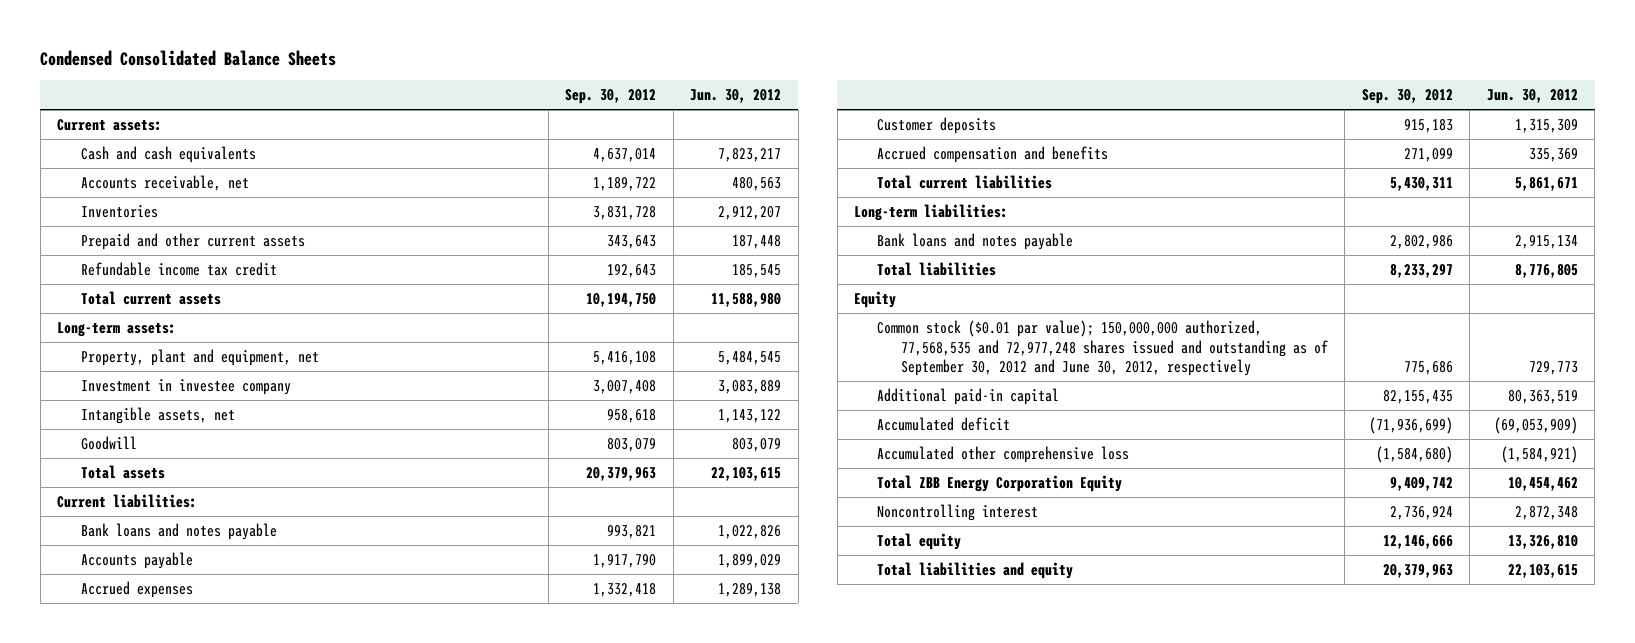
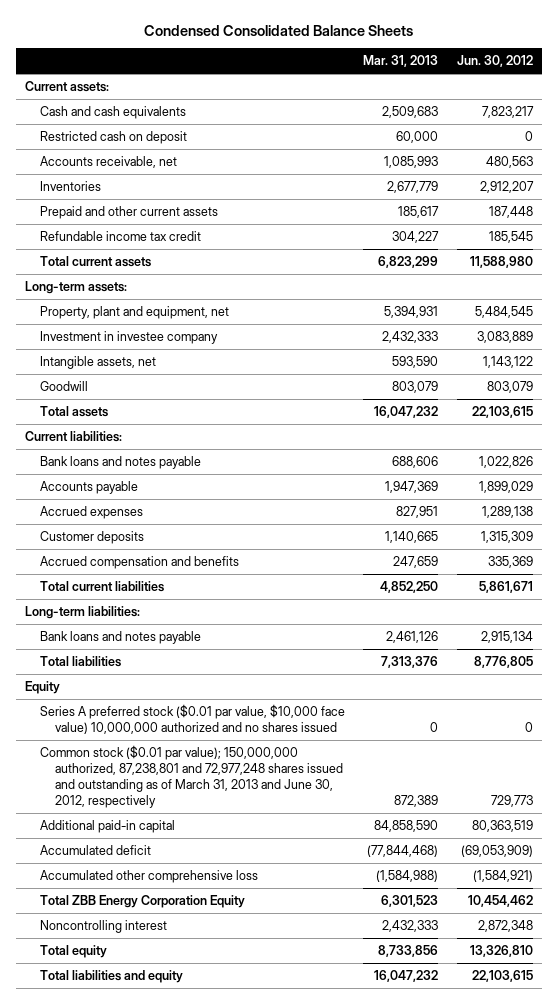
- | Sep. 30, 2012 | Jun. 30, 2012
+ | Mar. 31, 2013 | Jun. 30, 2012
+ Restricted cash on deposit | 60,000 | 0
- Common stock ($0.01 par value); 150,000,000 authorized, 77,568,535 and 72,977,248 shares issued and outstanding as of September 30, 2012 and June 30, 2012, respectively | 775,686 | 729,773
+ Series A preferred stock ($0.01 par value, $10,000 face value) 10,000,000 authorized and no shares issued | 0 | 0
+ Common stock ($0.01 par value); 150,000,000 authorized, 87,238,801 and 72,977,248 shares issued and outstanding as of March 31, 2013 and June 30, 2012, respectively | 872,389 | 729,773

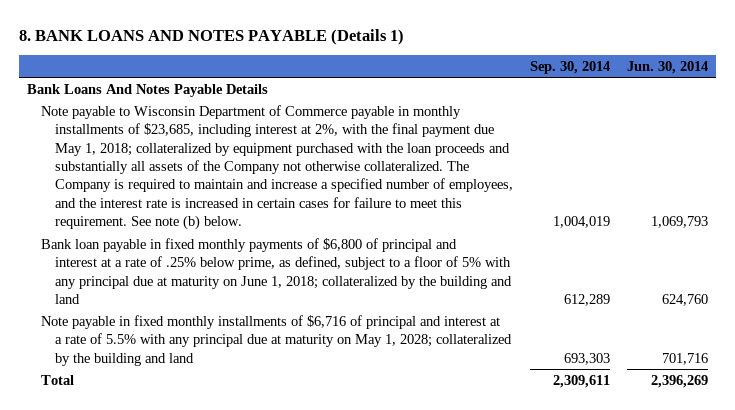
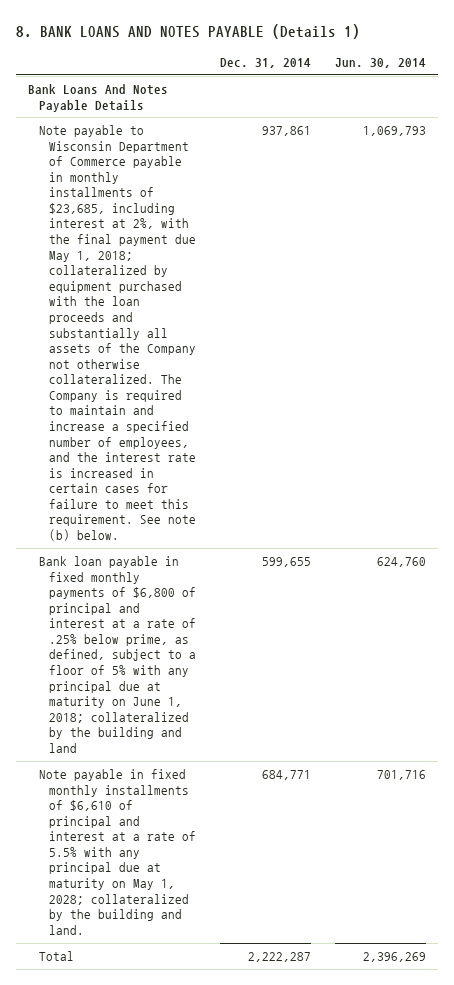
- | Sep. 30, 2014 | Jun. 30, 2014
+ | Dec. 31, 2014 | Jun. 30, 2014
- Note payable in fixed monthly installments of $6,716 of principal and interest at a rate of 5.5% with any principal due at maturity on May 1, 2028; collateralized by the building and land | 693,303 | 701,716
+ Note payable in fixed monthly installments of $6,610 of principal and interest at a rate of 5.5% with any principal due at maturity on May 1, 2028; collateralized by the building and land. | 684,771 | 701,716

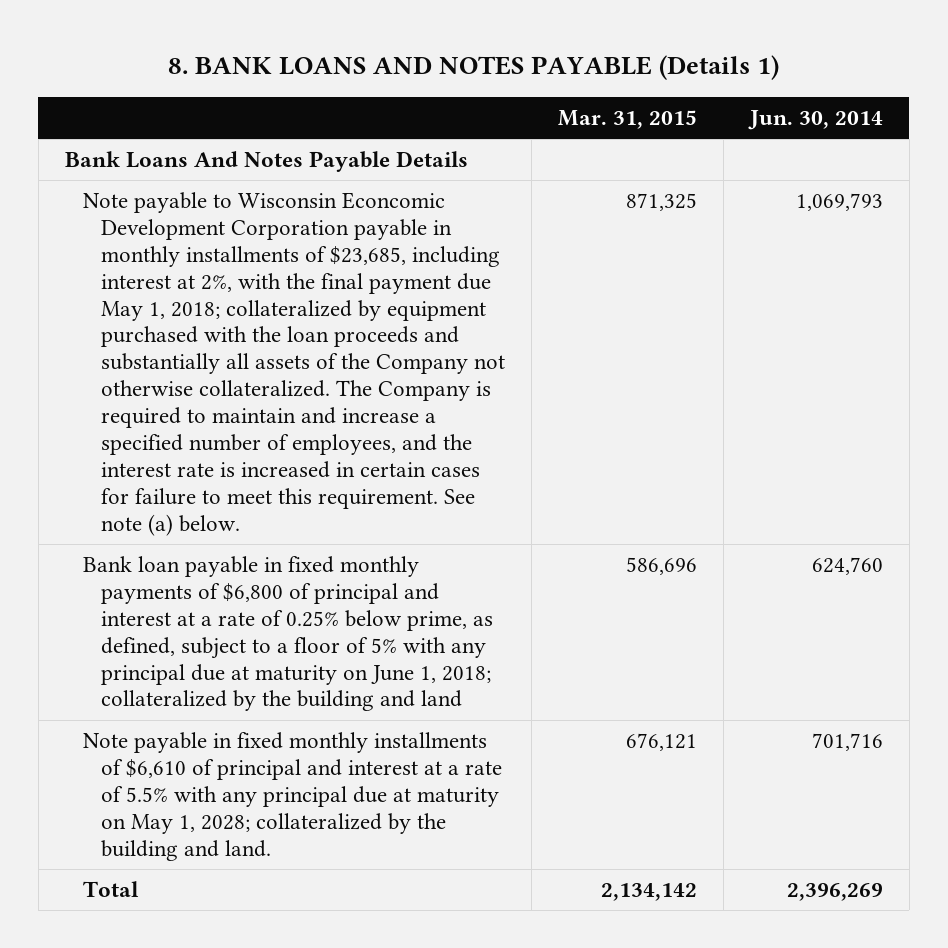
- | Dec. 31, 2014 | Jun. 30, 2014
+ | Mar. 31, 2015 | Jun. 30, 2014
- Note payable to Wisconsin Department of Commerce payable in monthly installments of $23,685, including interest at 2%, with the final payment due May 1, 2018; collateralized by equipment purchased with the loan proceeds and substantially all assets of the Company not otherwise collateralized. The Company is required to maintain and increase a specified number of employees, and the interest rate is increased in certain cases for failure to meet this requirement. See note (b) below. | 937,861 | 1,069,793
- Bank loan payable in fixed monthly payments of $6,800 of principal and interest at a rate of .25% below prime, as defined, subject to a floor of 5% with any principal due at maturity on June 1, 2018; collateralized by the building and land | 599,655 | 624,760
+ Note payable to Wisconsin Econcomic Development Corporation payable in monthly installments of $23,685, including interest at 2%, with the final payment due May 1, 2018; collateralized by equipment purchased with the loan proceeds and substantially all assets of the Company not otherwise collateralized. The Company is required to maintain and increase a specified number of employees, and the interest rate is increased in certain cases for failure to meet this requirement. See note (a) below. | 871,325 | 1,069,793
+ Bank loan payable in fixed monthly payments of $6,800 of principal and interest at a rate of 0.25% below prime, as defined, subject to a floor of 5% with any principal due at maturity on June 1, 2018; collateralized by the building and land | 586,696 | 624,760

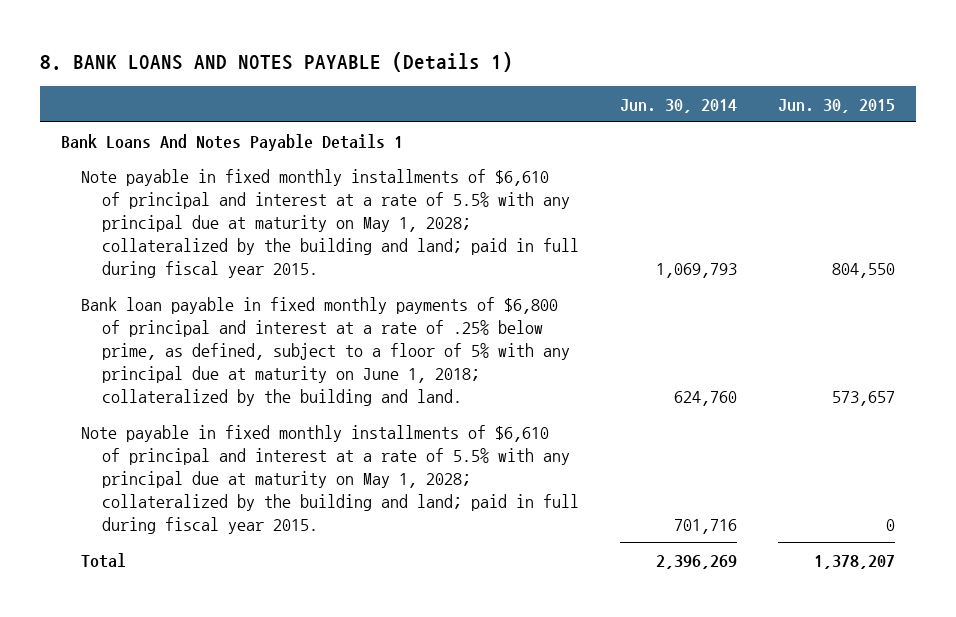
- | Mar. 31, 2015 | Jun. 30, 2014
+ | Jun. 30, 2014 | Jun. 30, 2015
- Bank Loans And Notes Payable Details
- Note payable to Wisconsin Econcomic Development Corporation payable in monthly installments of $23,685, including interest at 2%, with the final payment due May 1, 2018; collateralized by equipment purchased with the loan proceeds and substantially all assets of the Company not otherwise collateralized. The Company is required to maintain and increase a specified number of employees, and the interest rate is increased in certain cases for failure to meet this requirement. See note (a) below. | 871,325 | 1,069,793
- Bank loan payable in fixed monthly payments of $6,800 of principal and interest at a rate of 0.25% below prime, as defined, subject to a floor of 5% with any principal due at maturity on June 1, 2018; collateralized by the building and land | 586,696 | 624,760
- Note payable in fixed monthly installments of $6,610 of principal and interest at a rate of 5.5% with any principal due at maturity on May 1, 2028; collateralized by the building and land. | 676,121 | 701,716
+ Bank Loans And Notes Payable Details 1
+ Note payable in fixed monthly installments of $6,610 of principal and interest at a rate of 5.5% with any principal due at maturity on May 1, 2028; collateralized by the building and land; paid in full during fiscal year 2015. | 1,069,793 | 804,550
+ Bank loan payable in fixed monthly payments of $6,800 of principal and interest at a rate of .25% below prime, as defined, subject to a floor of 5% with any principal due at maturity on June 1, 2018; collateralized by the building and land. | 624,760 | 573,657
+ Note payable in fixed monthly installments of $6,610 of principal and interest at a rate of 5.5% with any principal due at maturity on May 1, 2028; collateralized by the building and land; paid in full during fiscal year 2015. | 701,716 | 0

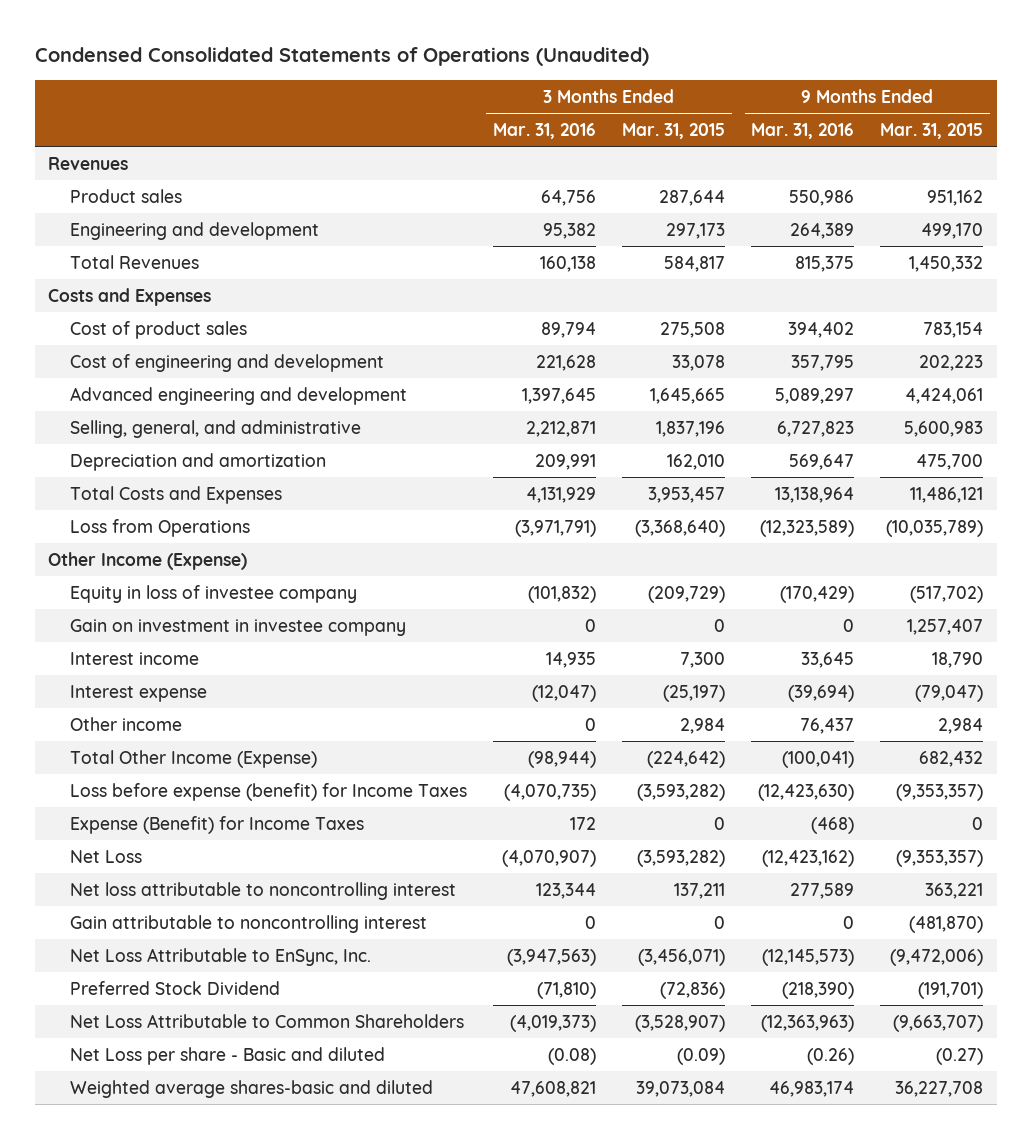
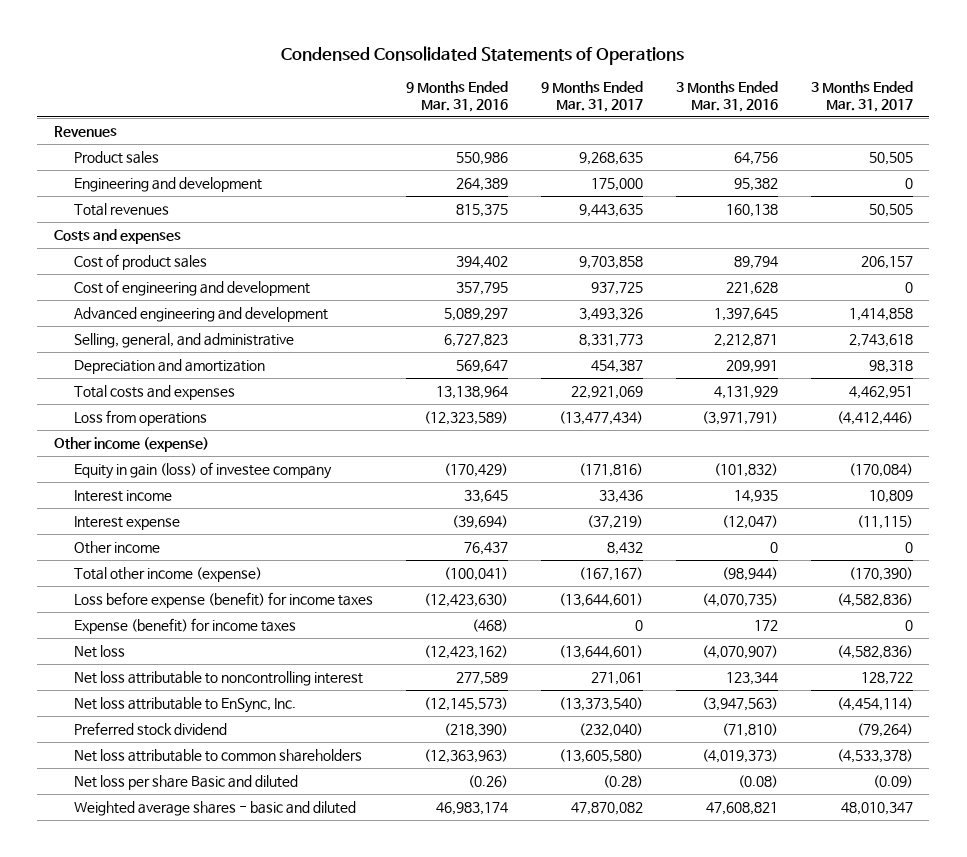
- Condensed Consolidated Statements of Operations (Unaudited)
+ Condensed Consolidated Statements of Operations
- | 3 Months Ended Mar. 31, 2016 | 3 Months Ended Mar. 31, 2015 | 9 Months Ended Mar. 31, 2016 | 9 Months Ended Mar. 31, 2015
+ | 9 Months Ended Mar. 31, 2016 | 9 Months Ended Mar. 31, 2017 | 3 Months Ended Mar. 31, 2016 | 3 Months Ended Mar. 31, 2017
- Total Revenues | 160,138 | 584,817 | 815,375 | 1,450,332
- Costs and Expenses
+ Total revenues | 815,375 | 9,443,635 | 160,138 | 50,505
+ Costs and expenses
- Total Costs and Expenses | 4,131,929 | 3,953,457 | 13,138,964 | 11,486,121
- Loss from Operations | (3,971,791) | (3,368,640) | (12,323,589) | (10,035,789)
- Other Income (Expense)
- Equity in loss of investee company | (101,832) | (209,729) | (170,429) | (517,702)
- Gain on investment in investee company | 0 | 0 | 0 | 1,257,407
+ Total costs and expenses | 13,138,964 | 22,921,069 | 4,131,929 | 4,462,951
+ Loss from operations | (12,323,589) | (13,477,434) | (3,971,791) | (4,412,446)
+ Other income (expense)
+ Equity in gain (loss) of investee company | (170,429) | (171,816) | (101,832) | (170,084)
- Total Other Income (Expense) | (98,944) | (224,642) | (100,041) | 682,432
- Loss before expense (benefit) for Income Taxes | (4,070,735) | (3,593,282) | (12,423,630) | (9,353,357)
- Expense (Benefit) for Income Taxes | 172 | 0 | (468) | 0
- Net Loss | (4,070,907) | (3,593,282) | (12,423,162) | (9,353,357)
+ Total other income (expense) | (100,041) | (167,167) | (98,944) | (170,390)
+ Loss before expense (benefit) for income taxes | (12,423,630) | (13,644,601) | (4,070,735) | (4,582,836)
+ Expense (benefit) for income taxes | (468) | 0 | 172 | 0
+ Net loss | (12,423,162) | (13,644,601) | (4,070,907) | (4,582,836)
- Gain attributable to noncontrolling interest | 0 | 0 | 0 | (481,870)
- Net Loss Attributable to EnSync, Inc. | (3,947,563) | (3,456,071) | (12,145,573) | (9,472,006)
- Preferred Stock Dividend | (71,810) | (72,836) | (218,390) | (191,701)
- Net Loss Attributable to Common Shareholders | (4,019,373) | (3,528,907) | (12,363,963) | (9,663,707)
- Net Loss per share - Basic and diluted | (0.08) | (0.09) | (0.26) | (0.27)
- Weighted average shares-basic and diluted | 47,608,821 | 39,073,084 | 46,983,174 | 36,227,708
+ Net loss attributable to EnSync, Inc. | (12,145,573) | (13,373,540) | (3,947,563) | (4,454,114)
+ Preferred stock dividend | (218,390) | (232,040) | (71,810) | (79,264)
+ Net loss attributable to common shareholders | (12,363,963) | (13,605,580) | (4,019,373) | (4,533,378)
+ Net loss per share Basic and diluted | (0.26) | (0.28) | (0.08) | (0.09)
+ Weighted average shares - basic and diluted | 46,983,174 | 47,870,082 | 47,608,821 | 48,010,347

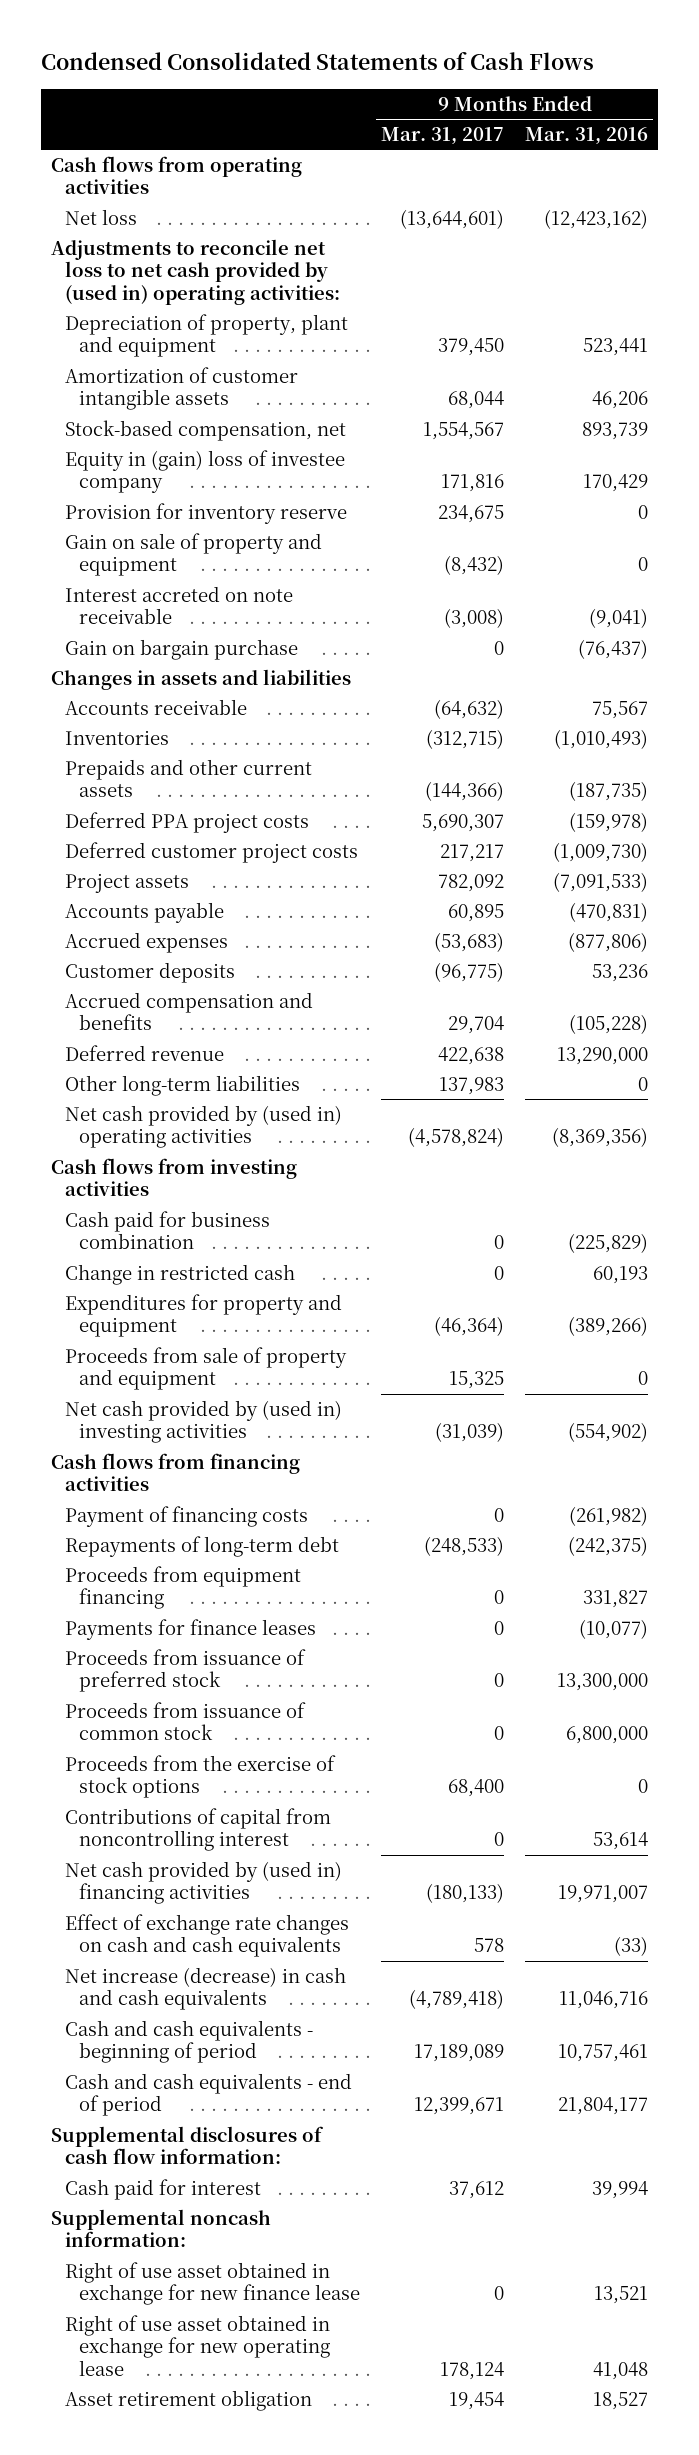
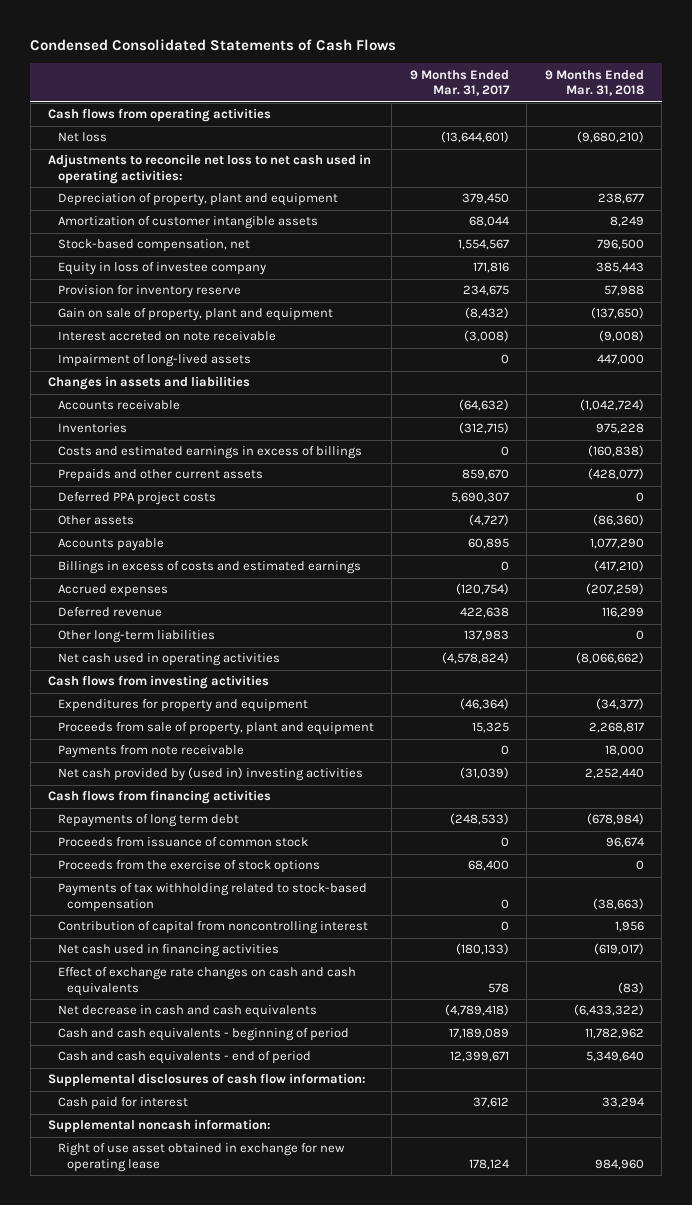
- | 9 Months Ended Mar. 31, 2017 | 9 Months Ended Mar. 31, 2016
+ | 9 Months Ended Mar. 31, 2017 | 9 Months Ended Mar. 31, 2018
- Adjustments to reconcile net loss to net cash provided by (used in) operating activities:
+ Adjustments to reconcile net loss to net cash used in operating activities:
- Equity in (gain) loss of investee company | 171,816 | 170,429
+ Equity in loss of investee company | 171,816 | 385,443
- Gain on sale of property and equipment | (8,432) | 0
+ Gain on sale of property, plant and equipment | (8,432) | (137,650)
- Gain on bargain purchase | 0 | (76,437)
+ Impairment of long-lived assets | 0 | 447,000
- Prepaids and other current assets | (144,366) | (187,735)
+ Costs and estimated earnings in excess of billings | 0 | (160,838)
+ Prepaids and other current assets | 859,670 | (428,077)
- Deferred customer project costs | 217,217 | (1,009,730)
- Project assets | 782,092 | (7,091,533)
+ Other assets | (4,727) | (86,360)
- Accrued expenses | (53,683) | (877,806)
- Customer deposits | (96,775) | 53,236
- Accrued compensation and benefits | 29,704 | (105,228)
+ Billings in excess of costs and estimated earnings | 0 | (417,210)
+ Accrued expenses | (120,754) | (207,259)
- Net cash provided by (used in) operating activities | (4,578,824) | (8,369,356)
+ Net cash used in operating activities | (4,578,824) | (8,066,662)
- Cash paid for business combination | 0 | (225,829)
- Change in restricted cash | 0 | 60,193
- Proceeds from sale of property and equipment | 15,325 | 0
+ Proceeds from sale of property, plant and equipment | 15,325 | 2,268,817
+ Payments from note receivable | 0 | 18,000
- Payment of financing costs | 0 | (261,982)
- Repayments of long-term debt | (248,533) | (242,375)
- Proceeds from equipment financing | 0 | 331,827
- Payments for finance leases | 0 | (10,077)
- Proceeds from issuance of preferred stock | 0 | 13,300,000
+ Repayments of long term debt | (248,533) | (678,984)
- Contributions of capital from noncontrolling interest | 0 | 53,614
- Net cash provided by (used in) financing activities | (180,133) | 19,971,007
+ Payments of tax withholding related to stock-based compensation | 0 | (38,663)
+ Contribution of capital from noncontrolling interest | 0 | 1,956
+ Net cash used in financing activities | (180,133) | (619,017)
- Net increase (decrease) in cash and cash equivalents | (4,789,418) | 11,046,716
+ Net decrease in cash and cash equivalents | (4,789,418) | (6,433,322)
- Right of use asset obtained in exchange for new finance lease | 0 | 13,521
- Asset retirement obligation | 19,454 | 18,527

